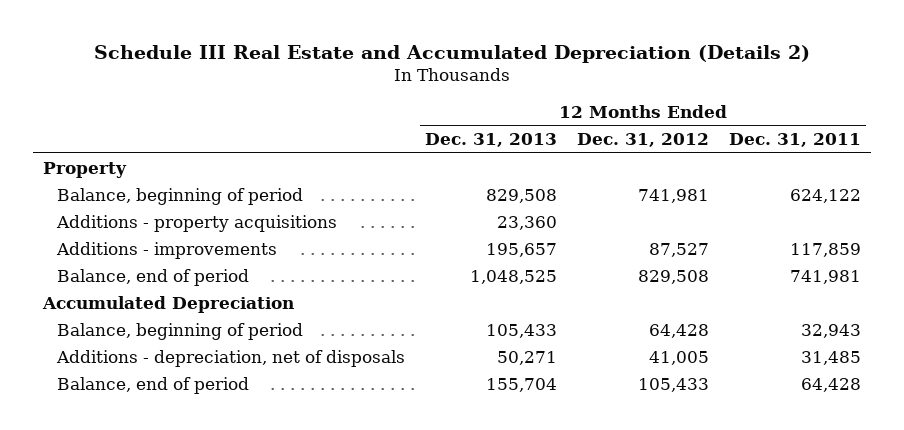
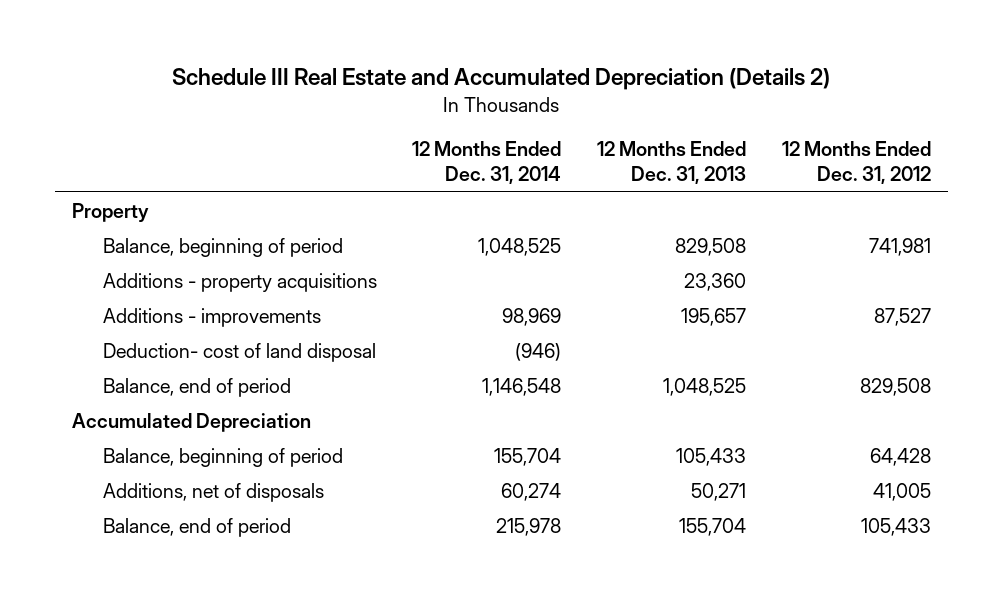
- | 12 Months Ended Dec. 31, 2013 | 12 Months Ended Dec. 31, 2012 | 12 Months Ended Dec. 31, 2011
+ | 12 Months Ended Dec. 31, 2014 | 12 Months Ended Dec. 31, 2013 | 12 Months Ended Dec. 31, 2012
+ Deduction- cost of land disposal | (946) | |
- Additions - depreciation, net of disposals | 50,271 | 41,005 | 31,485
+ Additions, net of disposals | 60,274 | 50,271 | 41,005

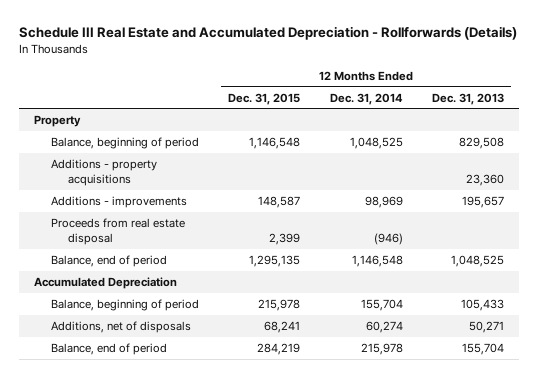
- Schedule III Real Estate and Accumulated Depreciation (Details 2)
+ Schedule III Real Estate and Accumulated Depreciation - Rollforwards (Details)
- | 12 Months Ended Dec. 31, 2014 | 12 Months Ended Dec. 31, 2013 | 12 Months Ended Dec. 31, 2012
+ | 12 Months Ended Dec. 31, 2015 | 12 Months Ended Dec. 31, 2014 | 12 Months Ended Dec. 31, 2013
- Deduction- cost of land disposal | (946) | |
+ Proceeds from real estate disposal | 2,399 | (946) |

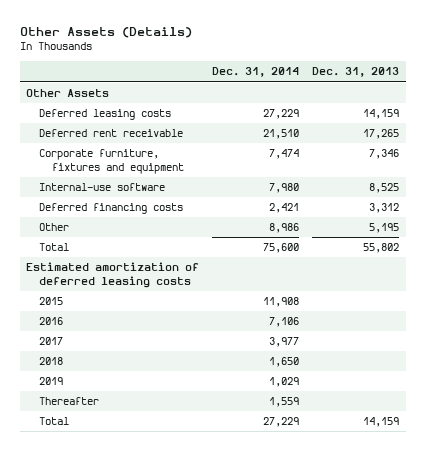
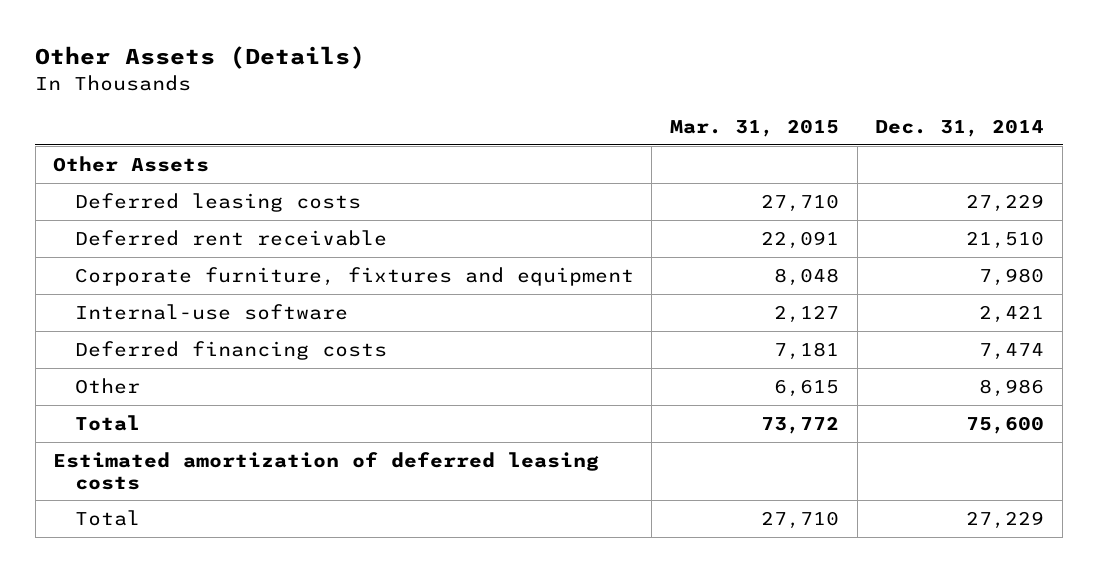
- | Dec. 31, 2014 | Dec. 31, 2013
+ | Mar. 31, 2015 | Dec. 31, 2014
- Corporate furniture, fixtures and equipment | 7,474 | 7,346
- Internal-use software | 7,980 | 8,525
- Deferred financing costs | 2,421 | 3,312
+ Corporate furniture, fixtures and equipment | 8,048 | 7,980
+ Internal-use software | 2,127 | 2,421
+ Deferred financing costs | 7,181 | 7,474
- 2015 | 11,908 |
- 2016 | 7,106 |
- 2017 | 3,977 |
- 2018 | 1,650 |
- 2019 | 1,029 |
- Thereafter | 1,559 |

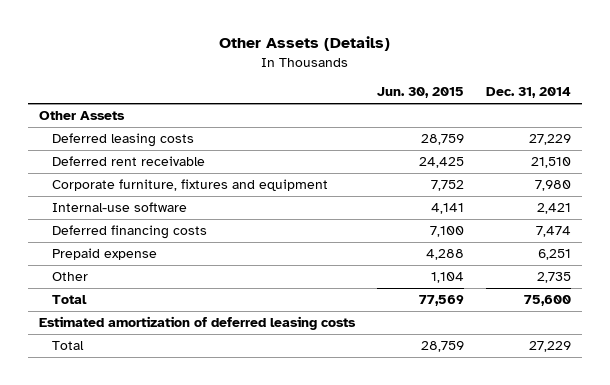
- | Mar. 31, 2015 | Dec. 31, 2014
+ | Jun. 30, 2015 | Dec. 31, 2014
- Other | 6,615 | 8,986
+ Prepaid expense | 4,288 | 6,251
+ Other | 1,104 | 2,735

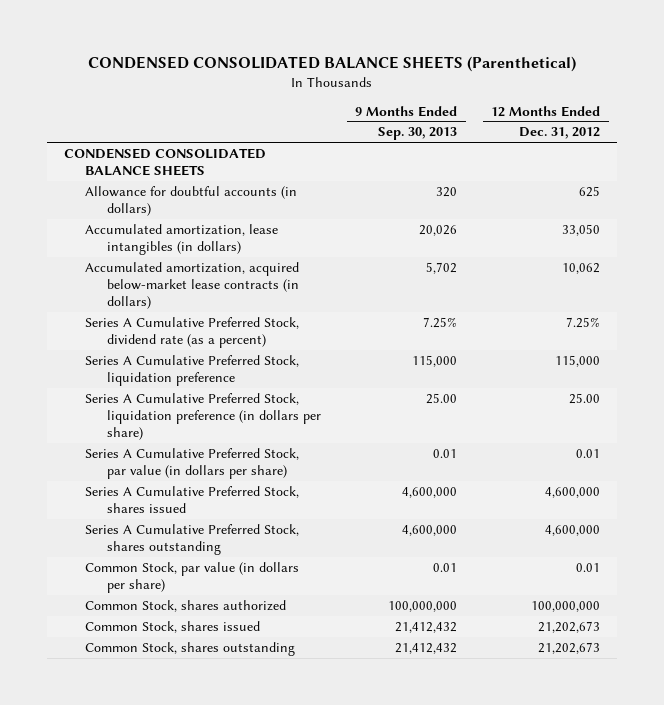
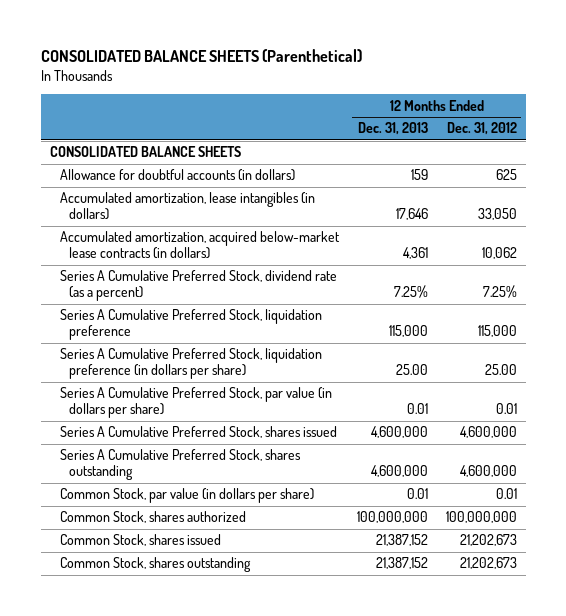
- CONDENSED CONSOLIDATED BALANCE SHEETS (Parenthetical)
+ CONSOLIDATED BALANCE SHEETS (Parenthetical)
- | 9 Months Ended Sep. 30, 2013 | 12 Months Ended Dec. 31, 2012
+ | 12 Months Ended Dec. 31, 2013 | 12 Months Ended Dec. 31, 2012
- CONDENSED CONSOLIDATED BALANCE SHEETS
+ CONSOLIDATED BALANCE SHEETS

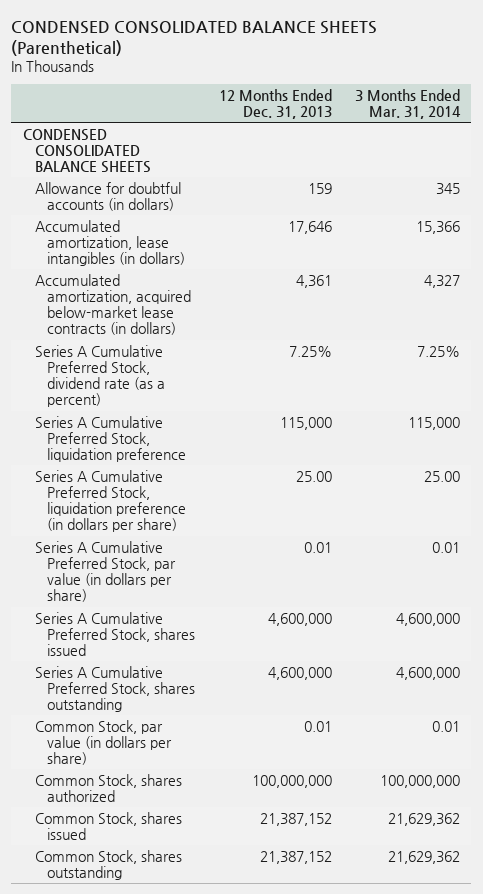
- CONSOLIDATED BALANCE SHEETS (Parenthetical)
+ CONDENSED CONSOLIDATED BALANCE SHEETS (Parenthetical)
- | 12 Months Ended Dec. 31, 2013 | 12 Months Ended Dec. 31, 2012
+ | 12 Months Ended Dec. 31, 2013 | 3 Months Ended Mar. 31, 2014
- CONSOLIDATED BALANCE SHEETS
+ CONDENSED CONSOLIDATED BALANCE SHEETS

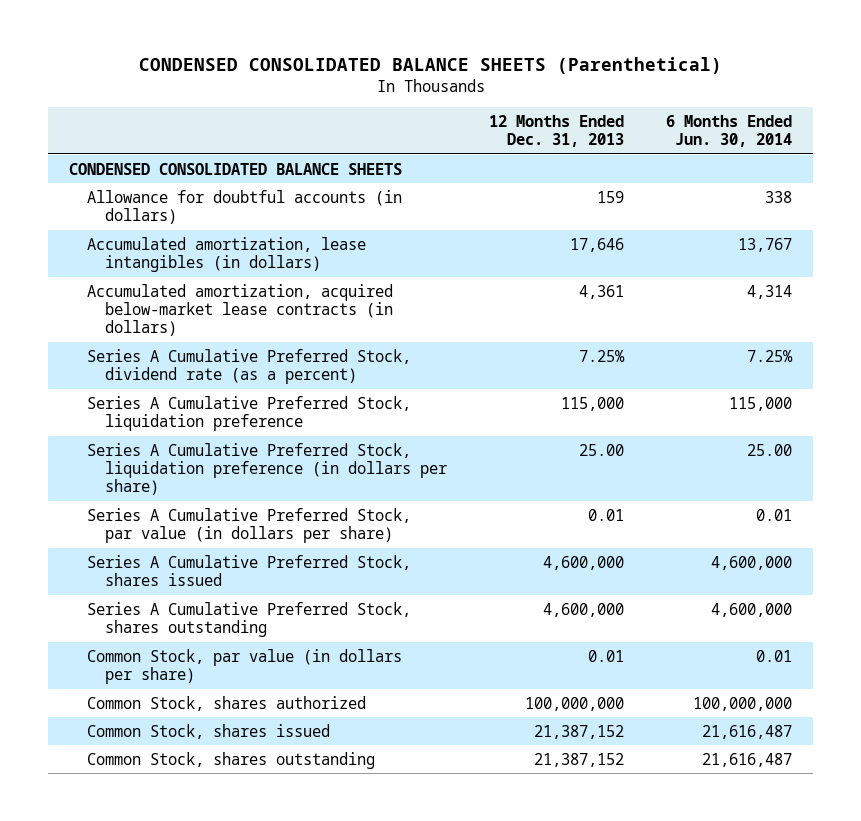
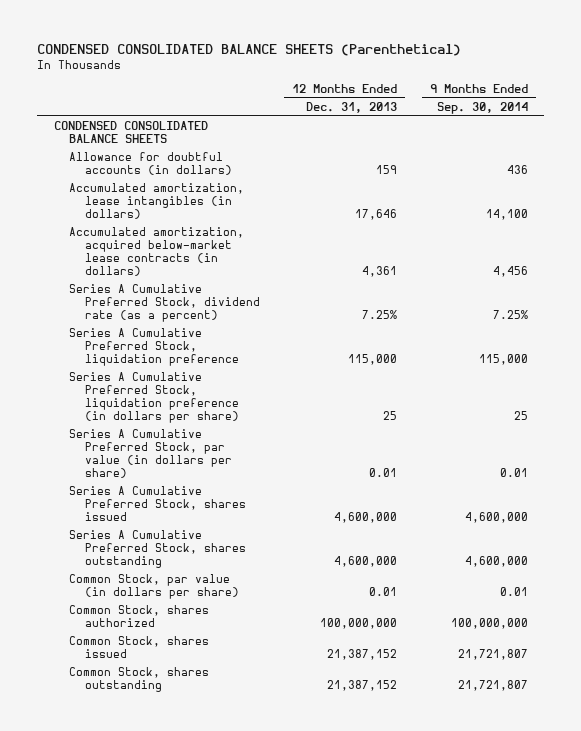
- | 12 Months Ended Dec. 31, 2013 | 6 Months Ended Jun. 30, 2014
+ | 12 Months Ended Dec. 31, 2013 | 9 Months Ended Sep. 30, 2014
- Series A Cumulative Preferred Stock, liquidation preference (in dollars per share) | 25.00 | 25.00
+ Series A Cumulative Preferred Stock, liquidation preference (in dollars per share) | 25 | 25

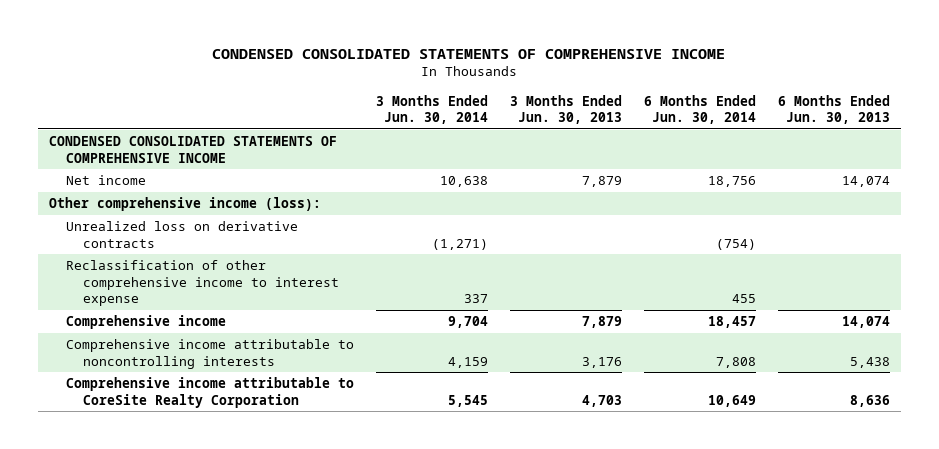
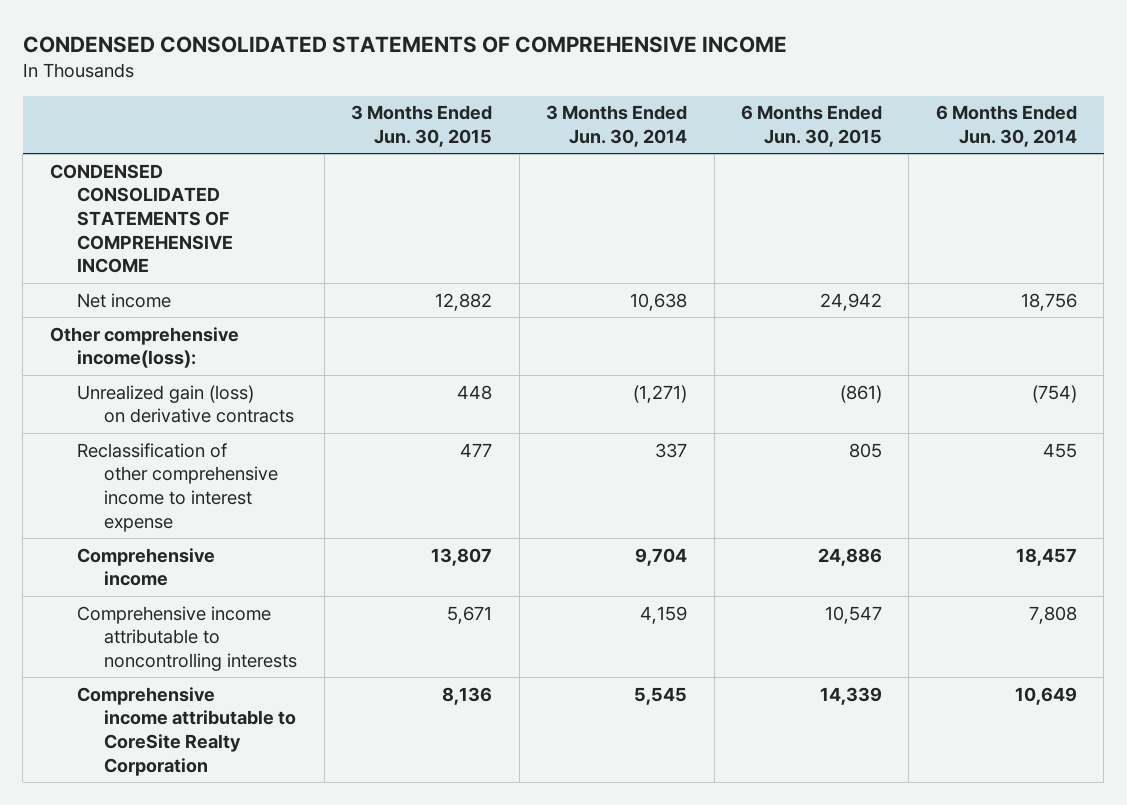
- | 3 Months Ended Jun. 30, 2014 | 3 Months Ended Jun. 30, 2013 | 6 Months Ended Jun. 30, 2014 | 6 Months Ended Jun. 30, 2013
+ | 3 Months Ended Jun. 30, 2015 | 3 Months Ended Jun. 30, 2014 | 6 Months Ended Jun. 30, 2015 | 6 Months Ended Jun. 30, 2014
- Other comprehensive income (loss):
- Unrealized loss on derivative contracts | (1,271) | | (754) |
+ Other comprehensive income(loss):
+ Unrealized gain (loss) on derivative contracts | 448 | (1,271) | (861) | (754)

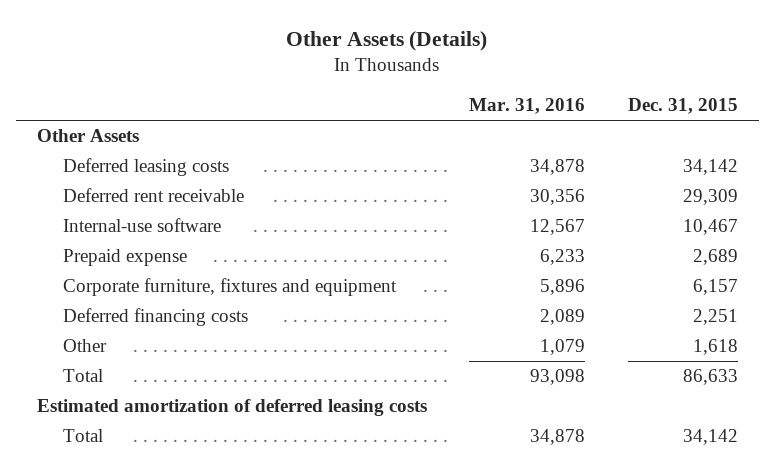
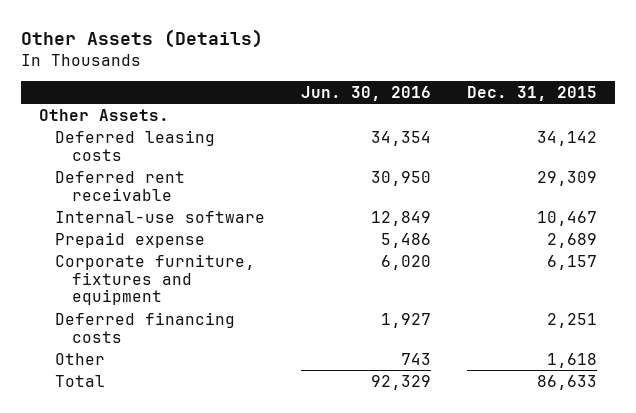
- | Mar. 31, 2016 | Dec. 31, 2015
+ | Jun. 30, 2016 | Dec. 31, 2015
- Other Assets
+ Other Assets.
- Estimated amortization of deferred leasing costs
- Total | 34,878 | 34,142

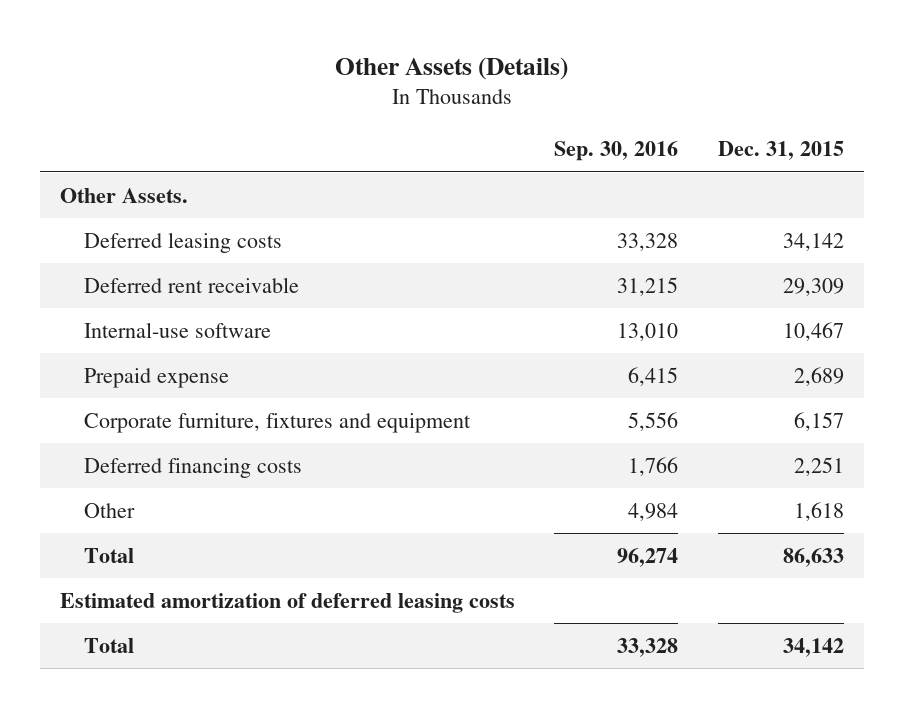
- | Jun. 30, 2016 | Dec. 31, 2015
+ | Sep. 30, 2016 | Dec. 31, 2015
+ Estimated amortization of deferred leasing costs
+ Total | 33,328 | 34,142

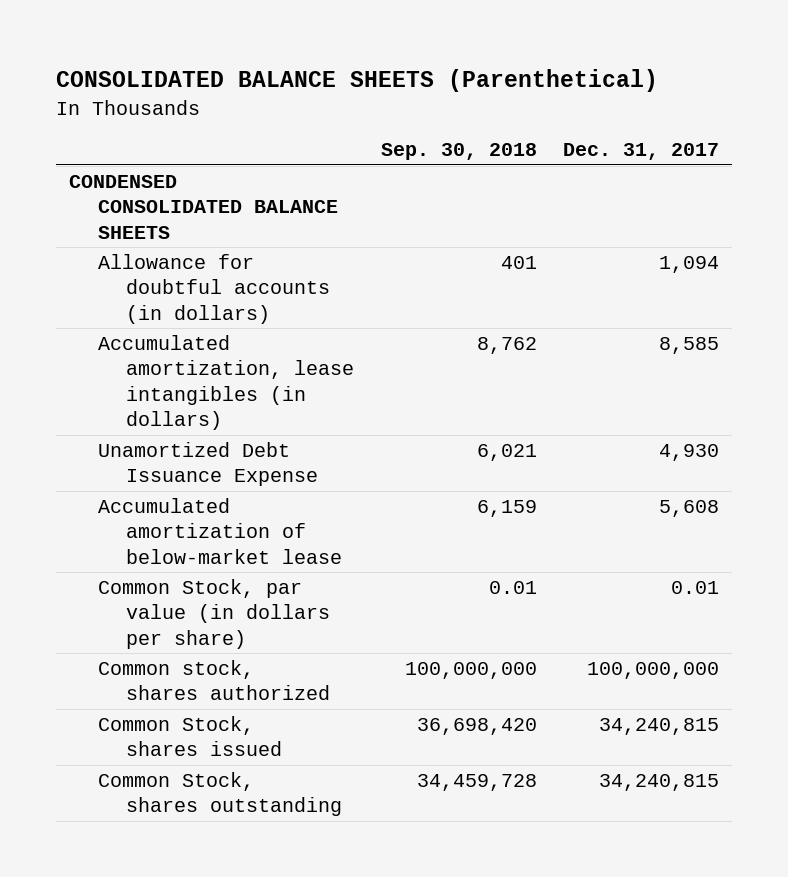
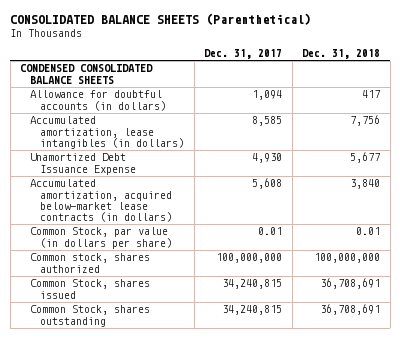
- | Sep. 30, 2018 | Dec. 31, 2017
+ | Dec. 31, 2017 | Dec. 31, 2018
- Accumulated amortization of below-market lease | 6,159 | 5,608
+ Accumulated amortization, acquired below-market lease contracts (in dollars) | 5,608 | 3,840

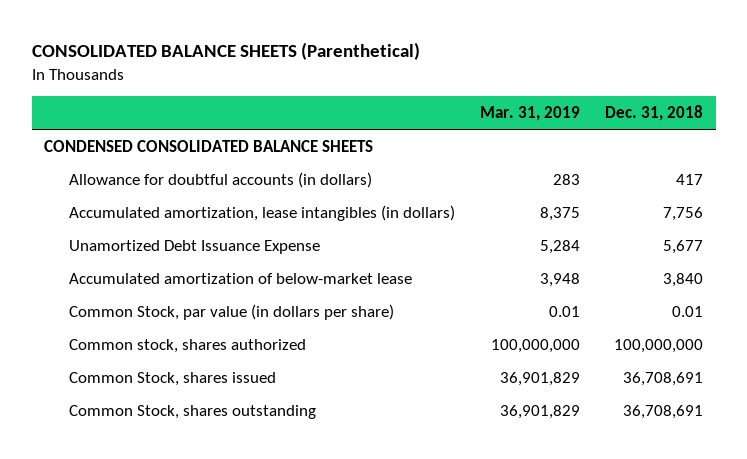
- | Dec. 31, 2017 | Dec. 31, 2018
+ | Mar. 31, 2019 | Dec. 31, 2018
- Accumulated amortization, acquired below-market lease contracts (in dollars) | 5,608 | 3,840
+ Accumulated amortization of below-market lease | 3,948 | 3,840

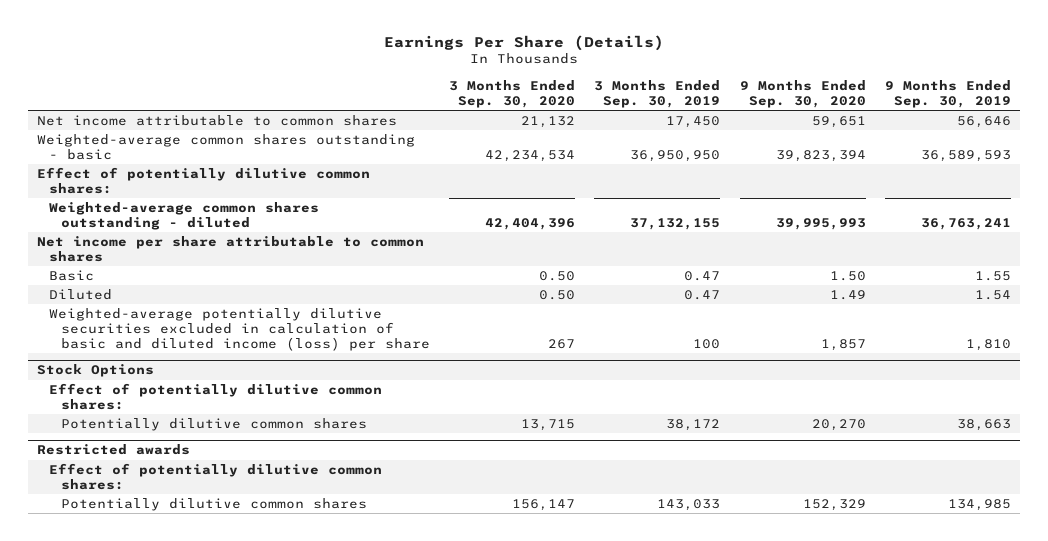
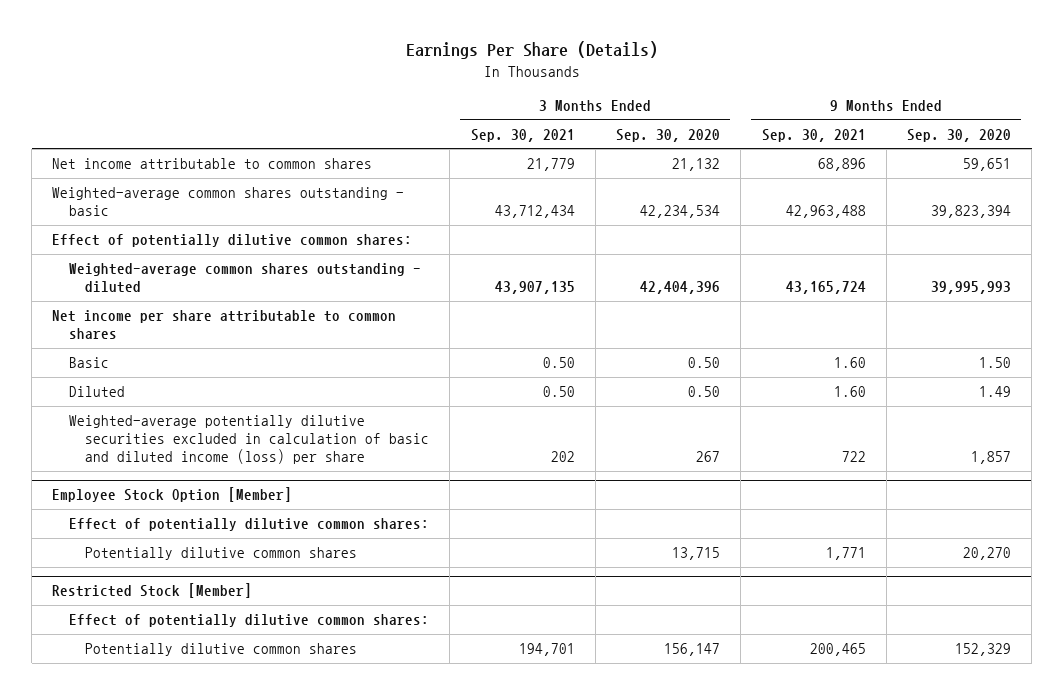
- | 3 Months Ended Sep. 30, 2020 | 3 Months Ended Sep. 30, 2019 | 9 Months Ended Sep. 30, 2020 | 9 Months Ended Sep. 30, 2019
+ | 3 Months Ended Sep. 30, 2021 | 3 Months Ended Sep. 30, 2020 | 9 Months Ended Sep. 30, 2021 | 9 Months Ended Sep. 30, 2020
- Stock Options
+ Employee Stock Option [Member]
- Restricted awards
+ Restricted Stock [Member]

